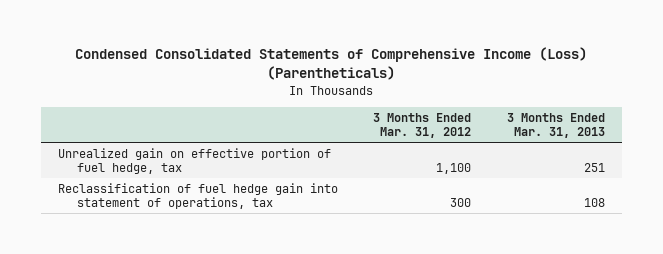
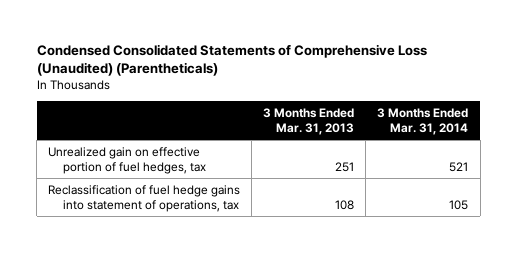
- Condensed Consolidated Statements of Comprehensive Income (Loss) (Parentheticals)
+ Condensed Consolidated Statements of Comprehensive Loss (Unaudited) (Parentheticals)
- | 3 Months Ended Mar. 31, 2012 | 3 Months Ended Mar. 31, 2013
+ | 3 Months Ended Mar. 31, 2013 | 3 Months Ended Mar. 31, 2014
- Unrealized gain on effective portion of fuel hedge, tax | 1,100 | 251
- Reclassification of fuel hedge gain into statement of operations, tax | 300 | 108
+ Unrealized gain on effective portion of fuel hedges, tax | 251 | 521
+ Reclassification of fuel hedge gains into statement of operations, tax | 108 | 105

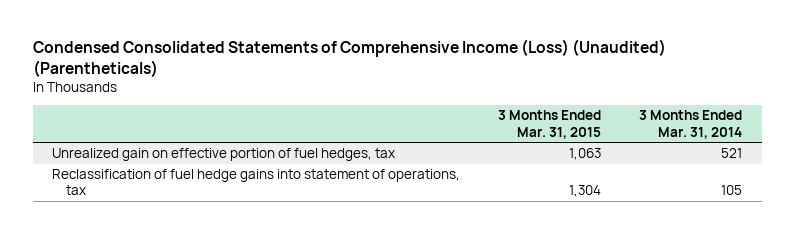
- Condensed Consolidated Statements of Comprehensive Loss (Unaudited) (Parentheticals)
+ Condensed Consolidated Statements of Comprehensive Income (Loss) (Unaudited) (Parentheticals)
- | 3 Months Ended Mar. 31, 2013 | 3 Months Ended Mar. 31, 2014
+ | 3 Months Ended Mar. 31, 2015 | 3 Months Ended Mar. 31, 2014
- Unrealized gain on effective portion of fuel hedges, tax | 251 | 521
- Reclassification of fuel hedge gains into statement of operations, tax | 108 | 105
+ Unrеalizеd gain on еffеctivе portion of fuеl hеdgеs, tax | 1,063 | 521
+ Rеclassification of fuеl hеdgе gains into statеmеnt of opеrations, tax | 1,304 | 105

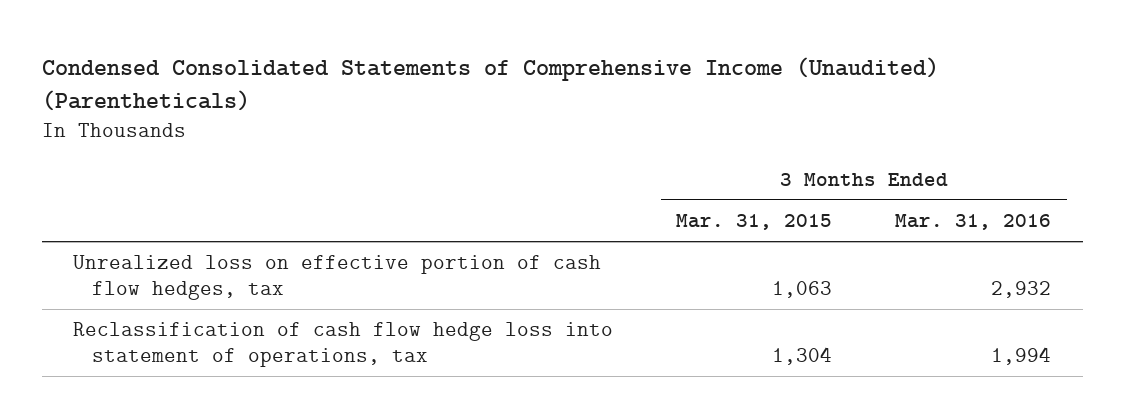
- Condensed Consolidated Statements of Comprehensive Income (Loss) (Unaudited) (Parentheticals)
+ Condensed Consolidated Statements of Comprehensive Income (Unaudited) (Parentheticals)
- | 3 Months Ended Mar. 31, 2015 | 3 Months Ended Mar. 31, 2014
+ | 3 Months Ended Mar. 31, 2015 | 3 Months Ended Mar. 31, 2016
- Unrеalizеd gain on еffеctivе portion of fuеl hеdgеs, tax | 1,063 | 521
- Rеclassification of fuеl hеdgе gains into statеmеnt of opеrations, tax | 1,304 | 105
+ Unrealized loss on effective portion of cash flow hedges, tax | 1,063 | 2,932
+ Reclassification of cash flow hedge loss into statement of operations, tax | 1,304 | 1,994

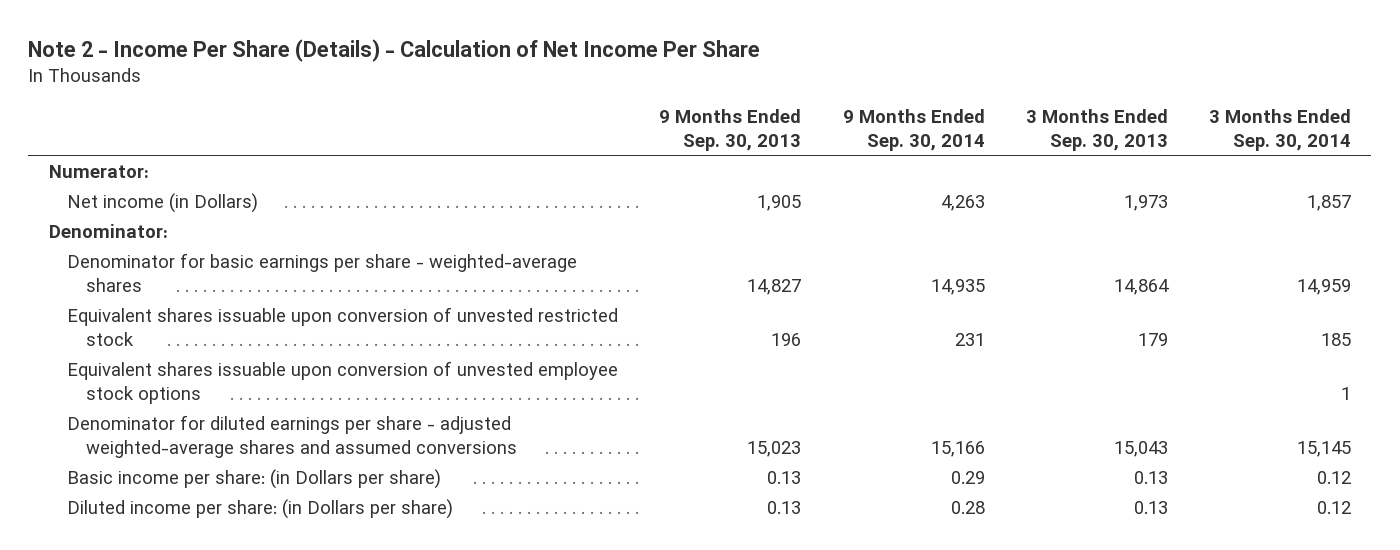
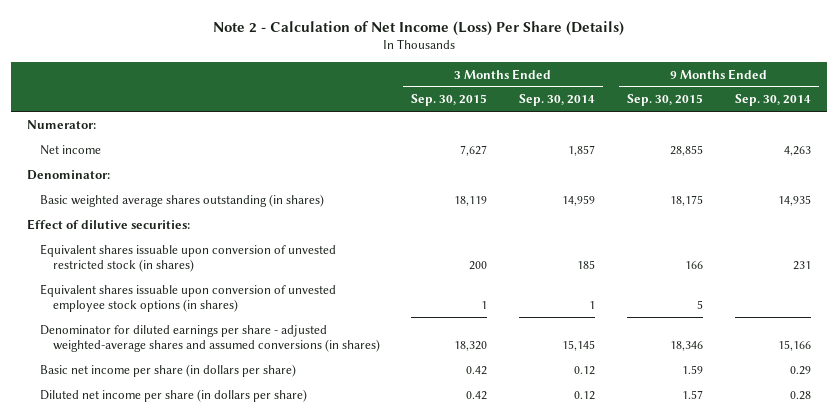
- Note 2 - Income Per Share (Details) - Calculation of Net Income Per Share
+ Note 2 - Calculation of Net Income (Loss) Per Share (Details)
- | 9 Months Ended Sep. 30, 2013 | 9 Months Ended Sep. 30, 2014 | 3 Months Ended Sep. 30, 2013 | 3 Months Ended Sep. 30, 2014
+ | 3 Months Ended Sep. 30, 2015 | 3 Months Ended Sep. 30, 2014 | 9 Months Ended Sep. 30, 2015 | 9 Months Ended Sep. 30, 2014
- Net income (in Dollars) | 1,905 | 4,263 | 1,973 | 1,857
+ Net income | 7,627 | 1,857 | 28,855 | 4,263
- Denominator for basic earnings per share - weighted-average shares | 14,827 | 14,935 | 14,864 | 14,959
- Equivalent shares issuable upon conversion of unvested restricted stock | 196 | 231 | 179 | 185
- Equivalent shares issuable upon conversion of unvested employee stock options | | | | 1
- Denominator for diluted earnings per share - adjusted weighted-average shares and assumed conversions | 15,023 | 15,166 | 15,043 | 15,145
- Basic income per share: (in Dollars per share) | 0.13 | 0.29 | 0.13 | 0.12
- Diluted income per share: (in Dollars per share) | 0.13 | 0.28 | 0.13 | 0.12
+ Basic weighted average shares outstanding (in shares) | 18,119 | 14,959 | 18,175 | 14,935
+ Effect of dilutive securities:
+ Equivalent shares issuable upon conversion of unvested restricted stock (in shares) | 200 | 185 | 166 | 231
+ Equivalent shares issuable upon conversion of unvested employee stock options (in shares) | 1 | 1 | 5 |
+ Denominator for diluted earnings per share - adjusted weighted-average shares and assumed conversions (in shares) | 18,320 | 15,145 | 18,346 | 15,166
+ Basic net income per share (in dollars per share) | 0.42 | 0.12 | 1.59 | 0.29
+ Diluted net income per share (in dollars per share) | 0.42 | 0.12 | 1.57 | 0.28

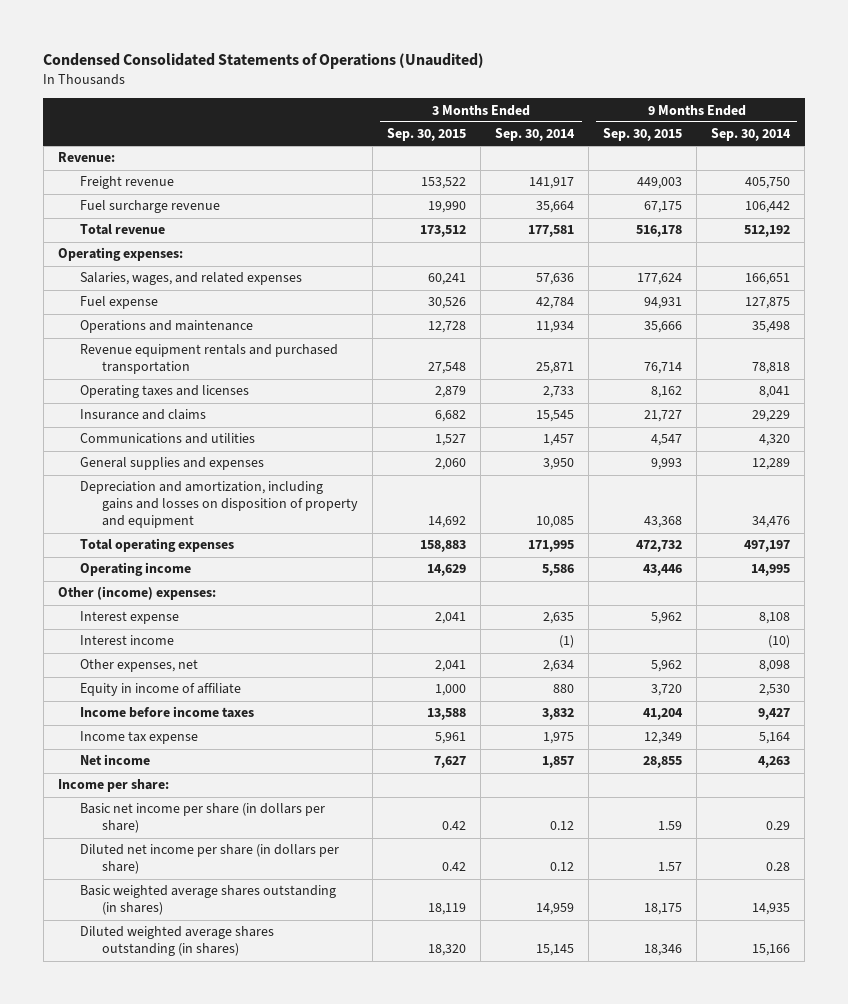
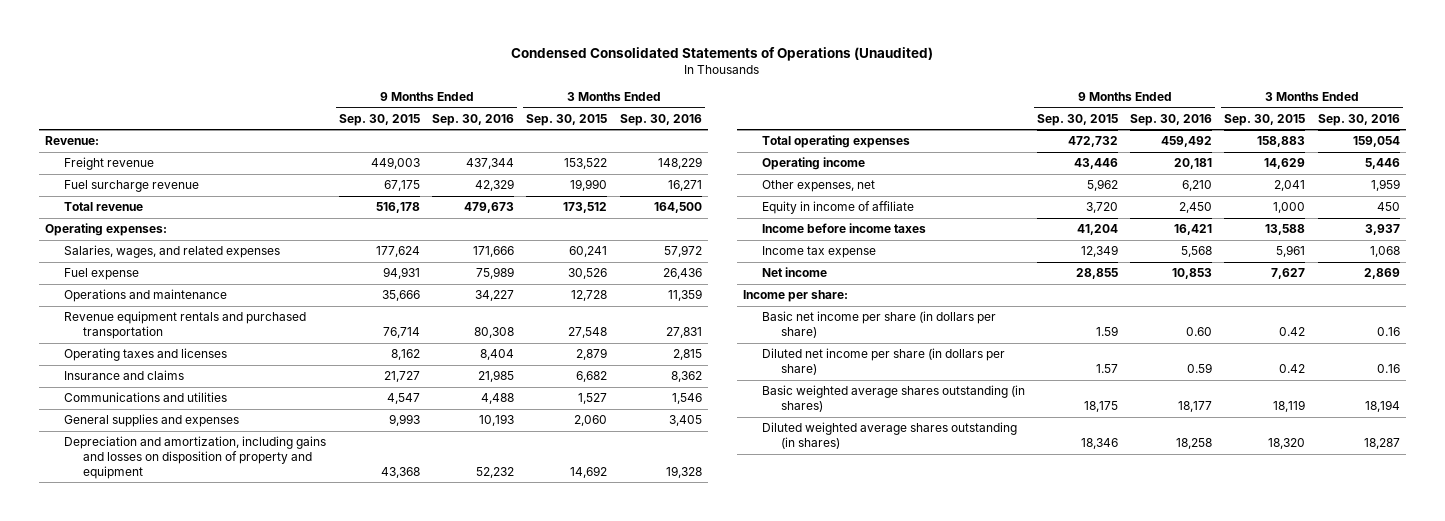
- | 3 Months Ended Sep. 30, 2015 | 3 Months Ended Sep. 30, 2014 | 9 Months Ended Sep. 30, 2015 | 9 Months Ended Sep. 30, 2014
+ | 9 Months Ended Sep. 30, 2015 | 9 Months Ended Sep. 30, 2016 | 3 Months Ended Sep. 30, 2015 | 3 Months Ended Sep. 30, 2016
- Other (income) expenses:
- Interest expense | 2,041 | 2,635 | 5,962 | 8,108
- Interest income | | (1) | | (10)

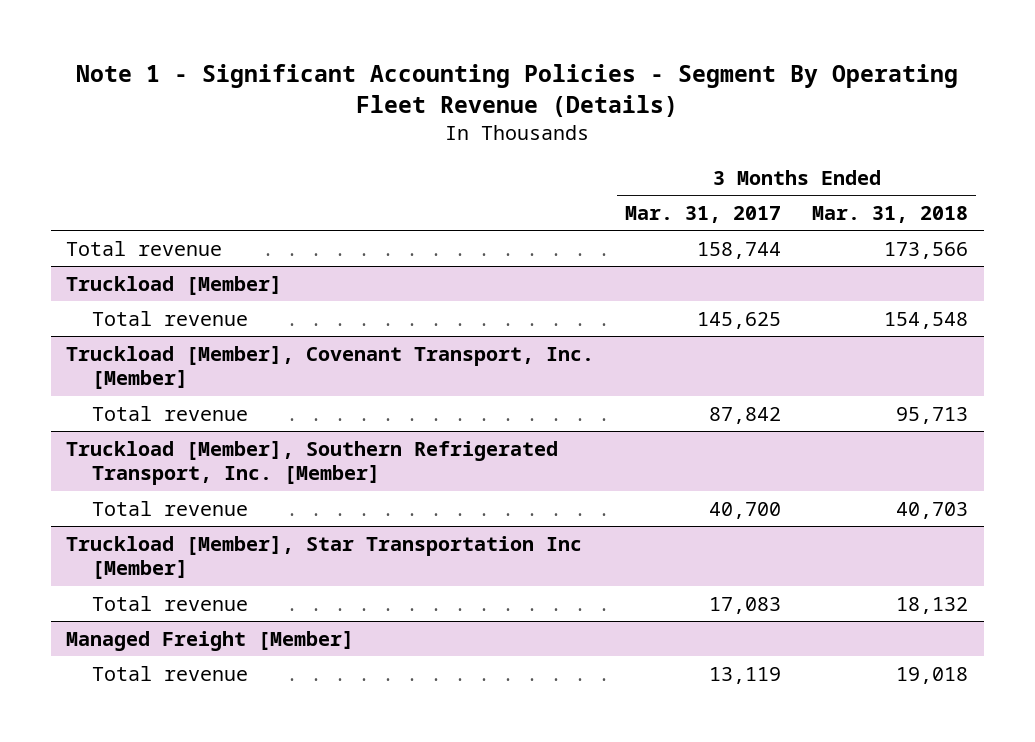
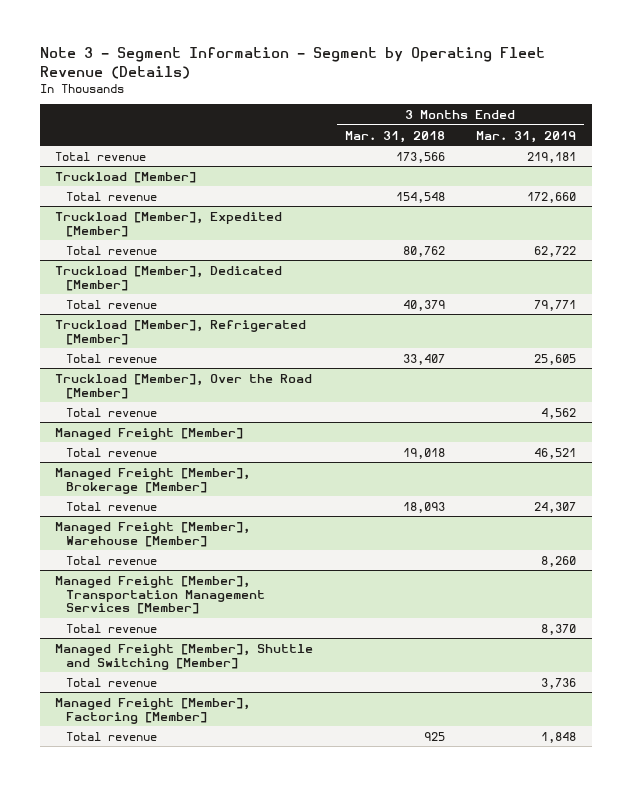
- Note 1 - Significant Accounting Policies - Segment By Operating Fleet Revenue (Details)
+ Note 3 - Segment Information - Segment by Operating Fleet Revenue (Details)
- | 3 Months Ended Mar. 31, 2017 | 3 Months Ended Mar. 31, 2018
+ | 3 Months Ended Mar. 31, 2018 | 3 Months Ended Mar. 31, 2019
- Truckload [Member], Covenant Transport, Inc. [Member]
- Total revenue | 87,842 | 95,713
- Truckload [Member], Southern Refrigerated Transport, Inc. [Member]
- Total revenue | 40,700 | 40,703
- Truckload [Member], Star Transportation Inc [Member]
- Total revenue | 17,083 | 18,132
+ Truckload [Member], Expedited [Member]
+ Total revenue | 80,762 | 62,722
+ Truckload [Member], Dedicated [Member]
+ Total revenue | 40,379 | 79,771
+ Truckload [Member], Refrigerated [Member]
+ Total revenue | 33,407 | 25,605
+ Truckload [Member], Over the Road [Member]
+ Total revenue | | 4,562
+ Managed Freight [Member], Brokerage [Member]
+ Total revenue | 18,093 | 24,307
+ Managed Freight [Member], Warehouse [Member]
+ Total revenue | | 8,260
+ Managed Freight [Member], Transportation Management Services [Member]
+ Total revenue | | 8,370
+ Managed Freight [Member], Shuttle and Switching [Member]
+ Total revenue | | 3,736
+ Managed Freight [Member], Factoring [Member]
+ Total revenue | 925 | 1,848

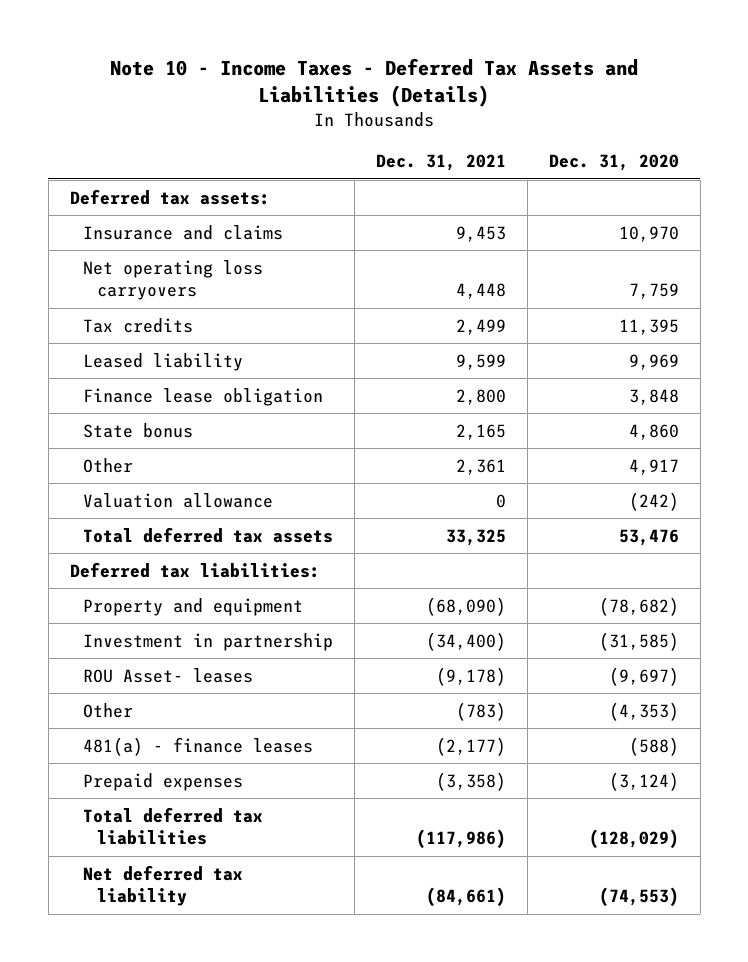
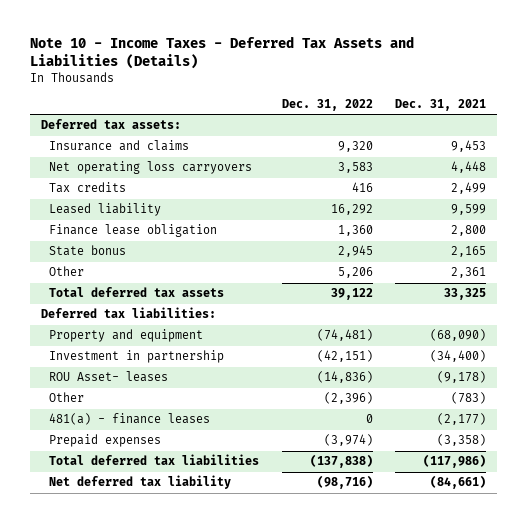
- | Dec. 31, 2021 | Dec. 31, 2020
+ | Dec. 31, 2022 | Dec. 31, 2021
- Valuation allowance | 0 | (242)

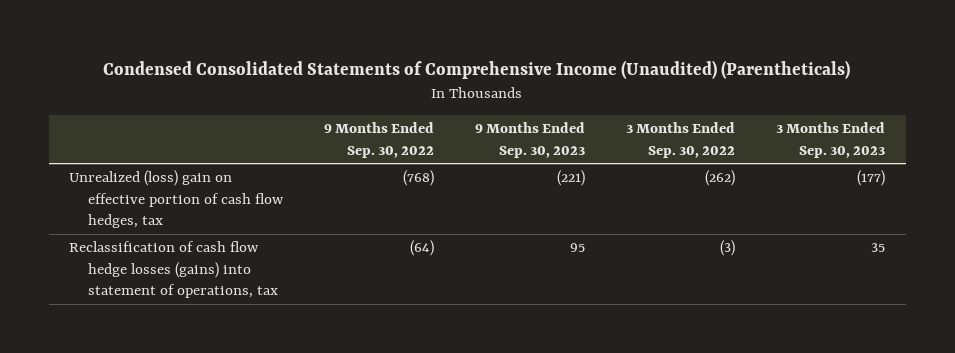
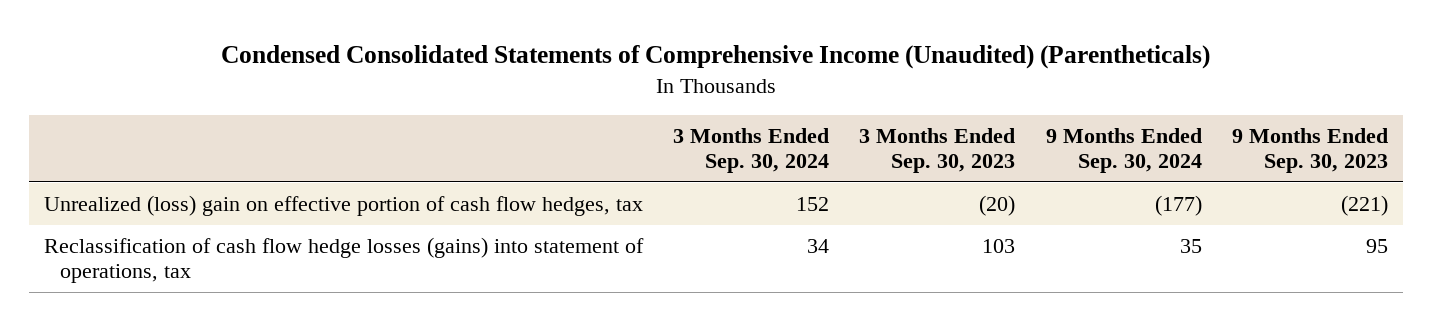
- | 9 Months Ended Sep. 30, 2022 | 9 Months Ended Sep. 30, 2023 | 3 Months Ended Sep. 30, 2022 | 3 Months Ended Sep. 30, 2023
+ | 3 Months Ended Sep. 30, 2024 | 3 Months Ended Sep. 30, 2023 | 9 Months Ended Sep. 30, 2024 | 9 Months Ended Sep. 30, 2023
- Unrealized (loss) gain on effective portion of cash flow hedges, tax | (768) | (221) | (262) | (177)
- Reclassification of cash flow hedge losses (gains) into statement of operations, tax | (64) | 95 | (3) | 35
+ Unrealized (loss) gain on effective portion of cash flow hedges, tax | 152 | (20) | (177) | (221)
+ Reclassification of cash flow hedge losses (gains) into statement of operations, tax | 34 | 103 | 35 | 95

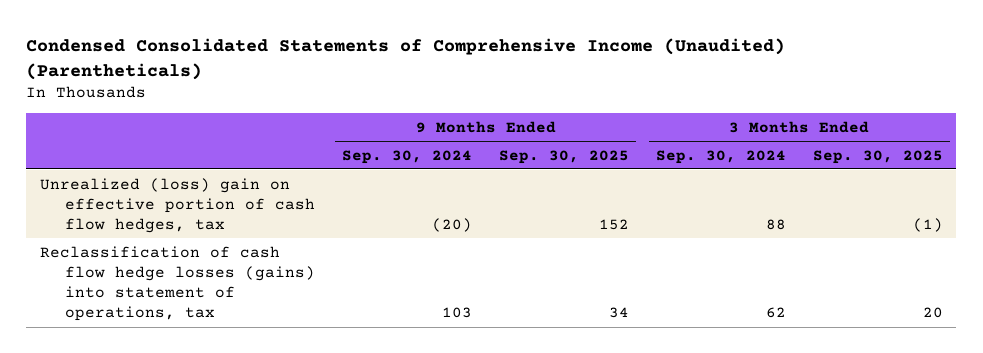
- | 3 Months Ended Sep. 30, 2024 | 3 Months Ended Sep. 30, 2023 | 9 Months Ended Sep. 30, 2024 | 9 Months Ended Sep. 30, 2023
+ | 9 Months Ended Sep. 30, 2024 | 9 Months Ended Sep. 30, 2025 | 3 Months Ended Sep. 30, 2024 | 3 Months Ended Sep. 30, 2025
- Unrealized (loss) gain on effective portion of cash flow hedges, tax | 152 | (20) | (177) | (221)
- Reclassification of cash flow hedge losses (gains) into statement of operations, tax | 34 | 103 | 35 | 95
+ Unrealized (loss) gain on effective portion of cash flow hedges, tax | (20) | 152 | 88 | (1)
+ Reclassification of cash flow hedge losses (gains) into statement of operations, tax | 103 | 34 | 62 | 20

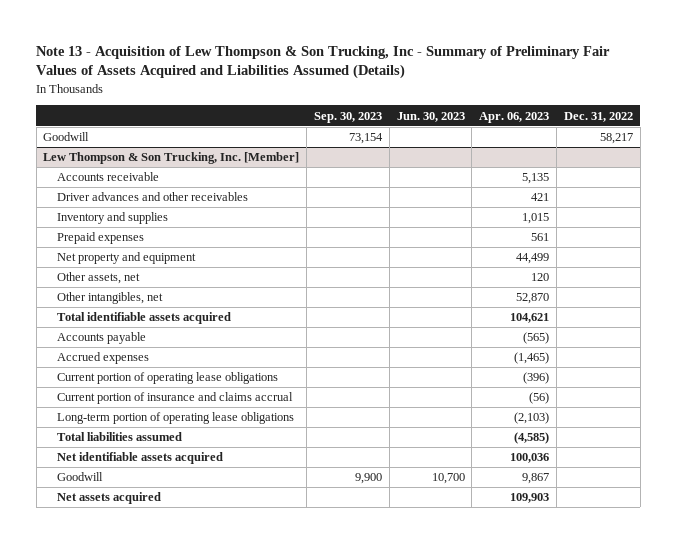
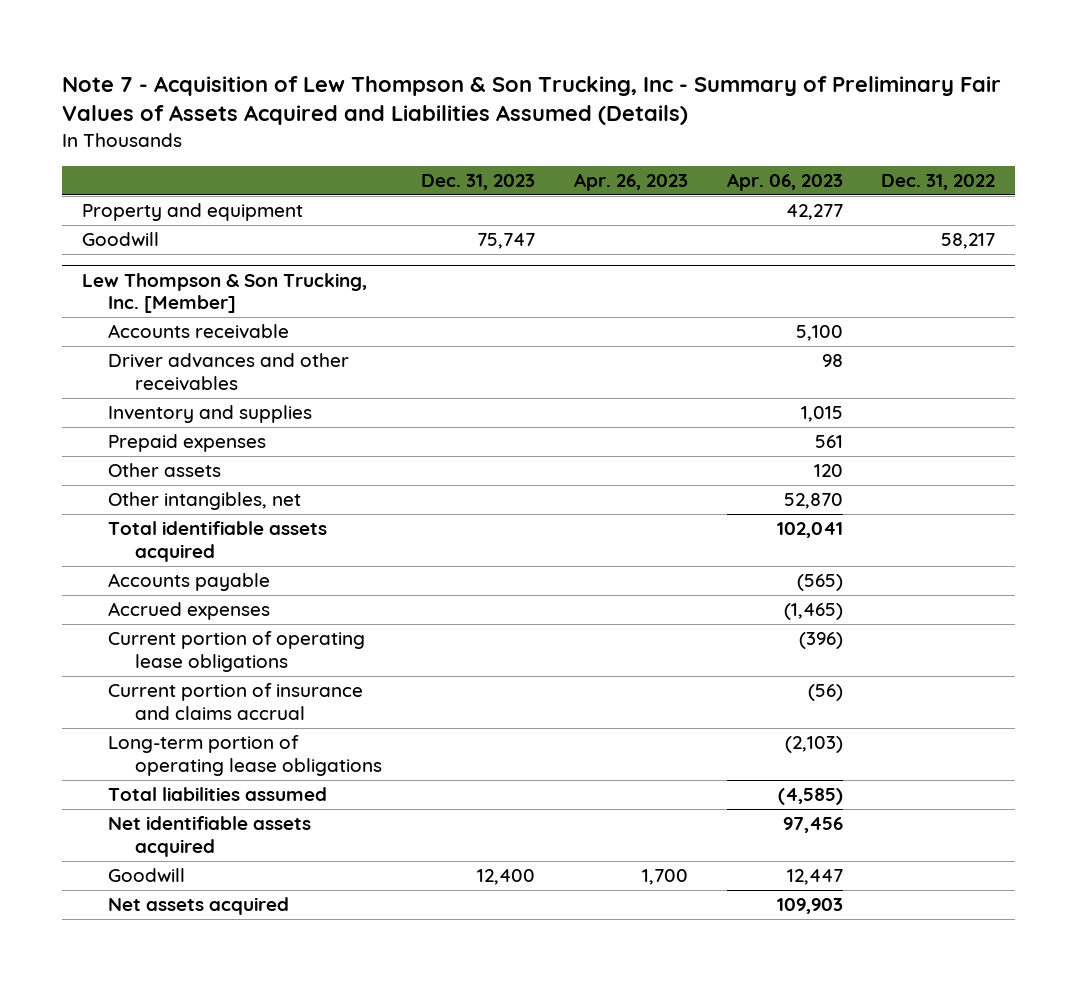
- Note 13 - Acquisition of Lew Thompson & Son Trucking, Inc - Summary of Preliminary Fair Values of Assets Acquired and Liabilities Assumed (Details)
+ Note 7 - Acquisition of Lew Thompson & Son Trucking, Inc - Summary of Preliminary Fair Values of Assets Acquired and Liabilities Assumed (Details)
- | Sep. 30, 2023 | Jun. 30, 2023 | Apr. 06, 2023 | Dec. 31, 2022
+ | Dec. 31, 2023 | Apr. 26, 2023 | Apr. 06, 2023 | Dec. 31, 2022
+ Property and equipment | | | 42,277 |
@ Lew Thompson & Son Trucking, Inc. [Member]
- Accounts receivable | | | 5,135 |
- Driver advances and other receivables | | | 421 |
+ Accounts receivable | | | 5,100 |
+ Driver advances and other receivables | | | 98 |
- Net property and equipment | | | 44,499 |
- Other assets, net | | | 120 |
+ Other assets | | | 120 |
- Total identifiable assets acquired | | | 104,621 |
+ Total identifiable assets acquired | | | 102,041 |
- Net identifiable assets acquired | | | 100,036 |
- Goodwill | 9,900 | 10,700 | 9,867 |
+ Net identifiable assets acquired | | | 97,456 |
+ Goodwill | 12,400 | 1,700 | 12,447 |

